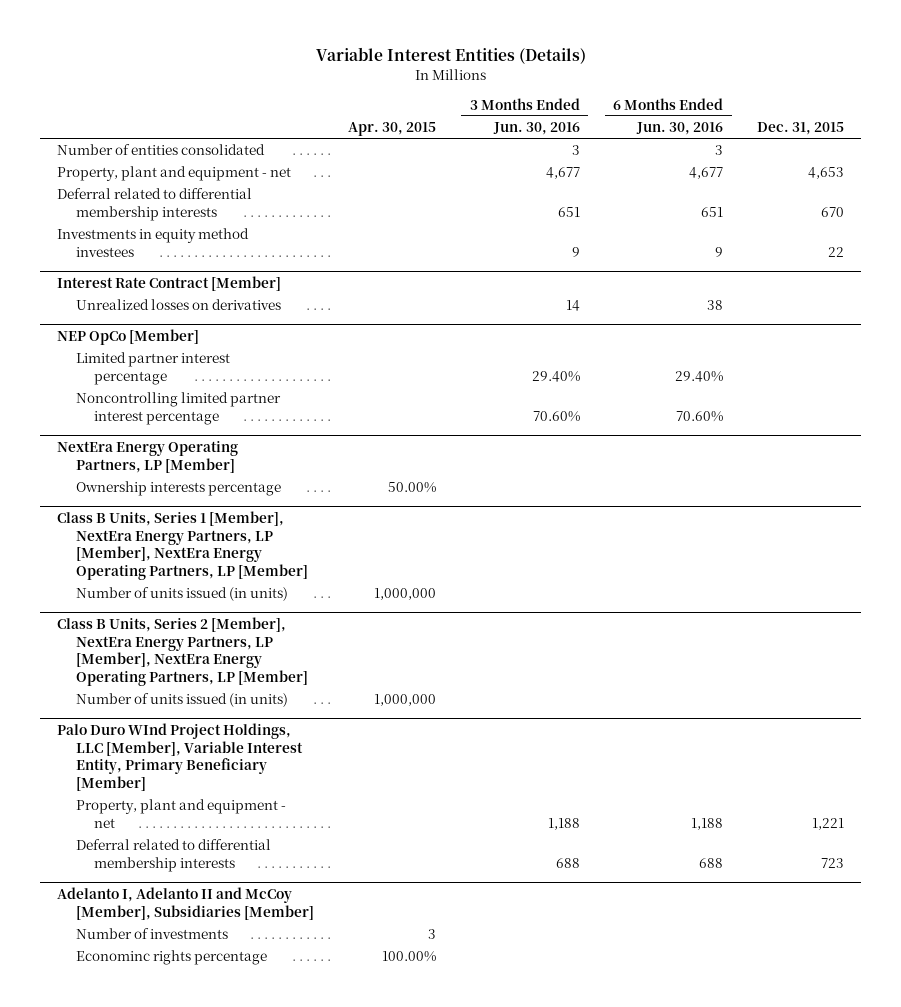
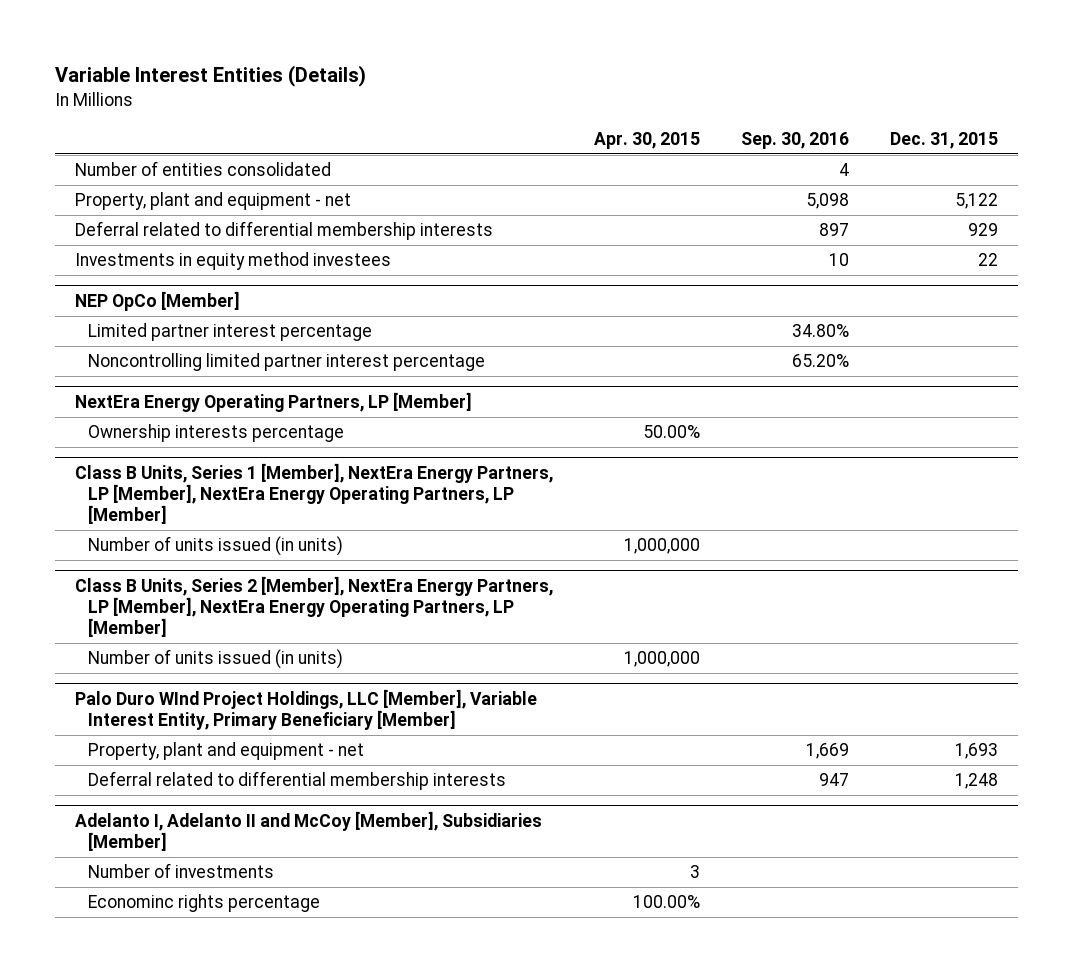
- | Apr. 30, 2015 | 3 Months Ended Jun. 30, 2016 | 6 Months Ended Jun. 30, 2016 | Dec. 31, 2015
+ | Apr. 30, 2015 | Sep. 30, 2016 | Dec. 31, 2015
- Property, plant and equipment - net | | 4,677 | 4,677 | 4,653
- Deferral related to differential membership interests | | 651 | 651 | 670
+ Property, plant and equipment - net | | 5,098 | 5,122
+ Deferral related to differential membership interests | | 897 | 929
- Interest Rate Contract [Member]
- Unrealized losses on derivatives | | 14 | 38 |
@ Palo Duro WInd Project Holdings, LLC [Member], Variable Interest Entity, Primary Beneficiary [Member]
- Property, plant and equipment - net | | 1,188 | 1,188 | 1,221
- Deferral related to differential membership interests | | 688 | 688 | 723
+ Property, plant and equipment - net | | 1,669 | 1,693
+ Deferral related to differential membership interests | | 947 | 1,248

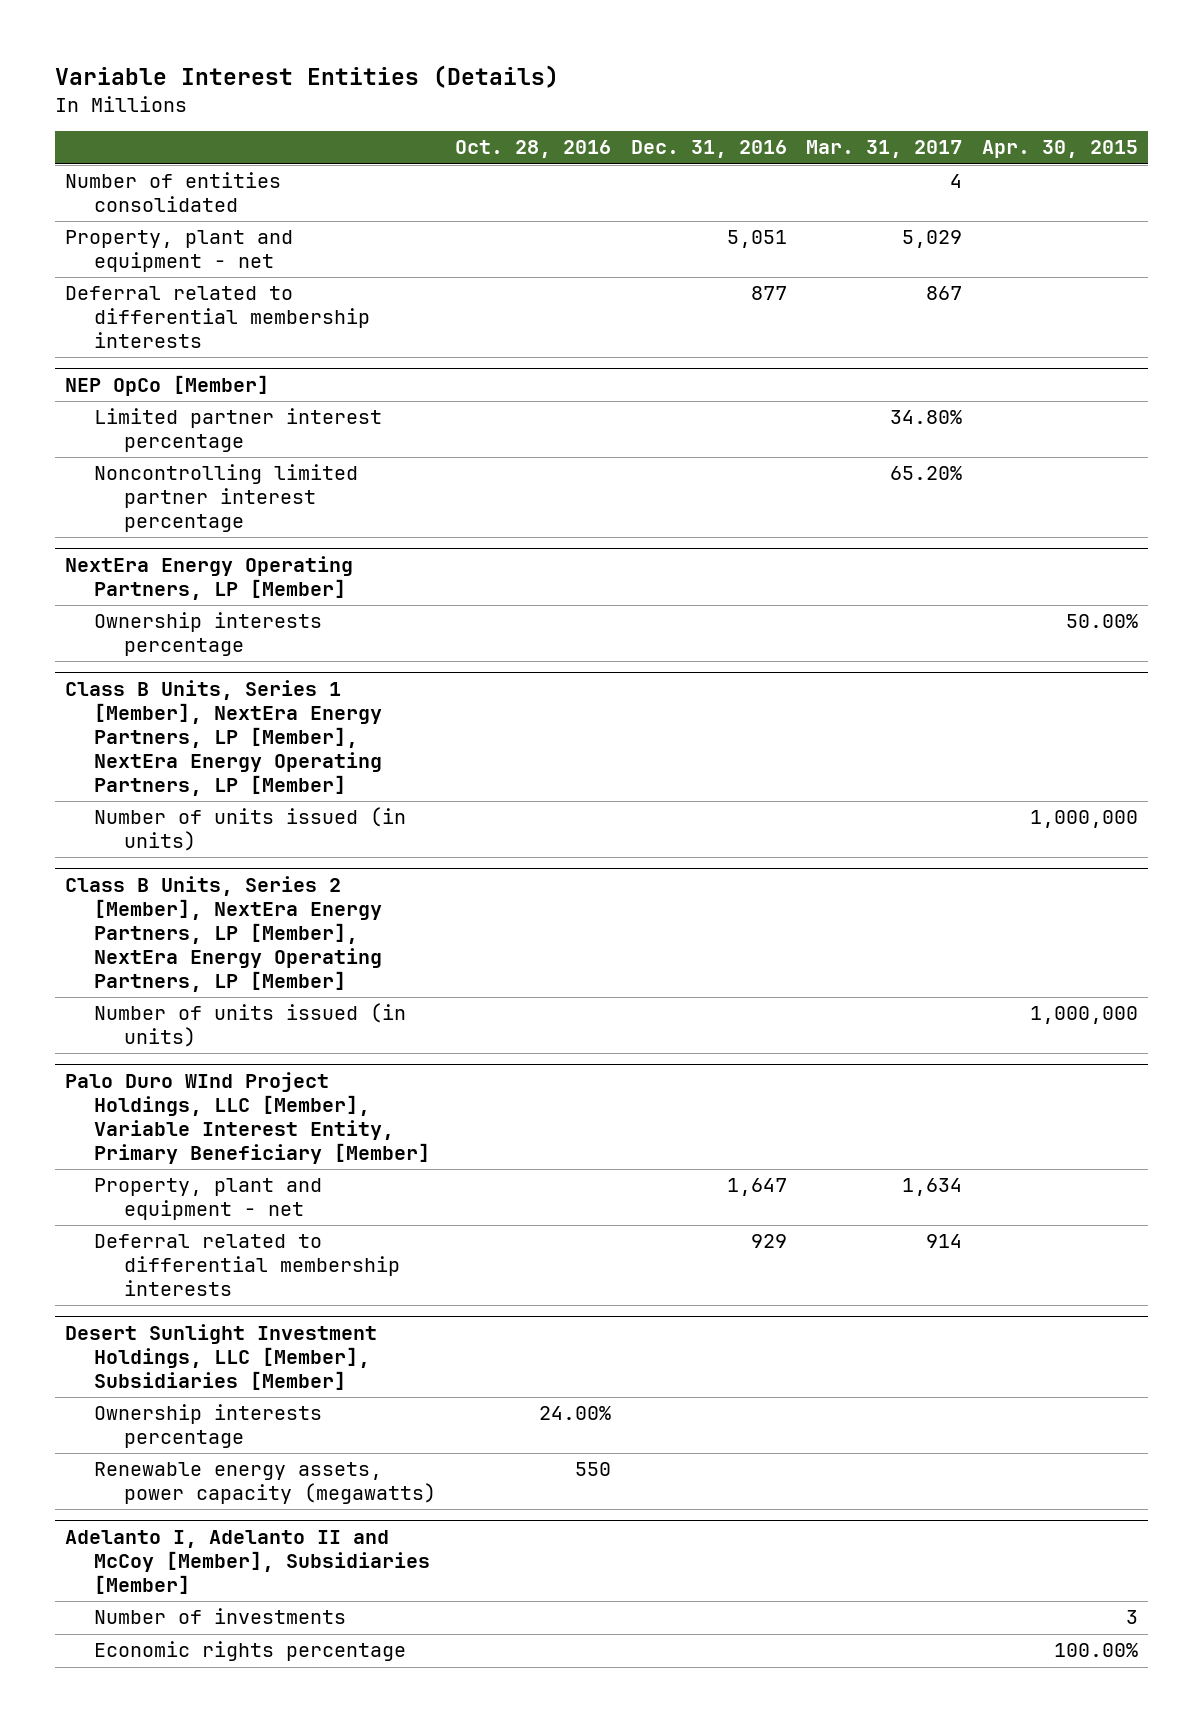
- | Apr. 30, 2015 | Sep. 30, 2016 | Dec. 31, 2015
+ | Oct. 28, 2016 | Dec. 31, 2016 | Mar. 31, 2017 | Apr. 30, 2015
- Investments in equity method investees | | 10 | 22
+ Desert Sunlight Investment Holdings, LLC [Member], Subsidiaries [Member]
+ Ownership interests percentage | 24.00% | | |
+ Renewable energy assets, power capacity (megawatts) | 550 | | |
@ Adelanto I, Adelanto II and McCoy [Member], Subsidiaries [Member]
- Econominc rights percentage | 100.00% | |
+ Economic rights percentage | | | | 100.00%

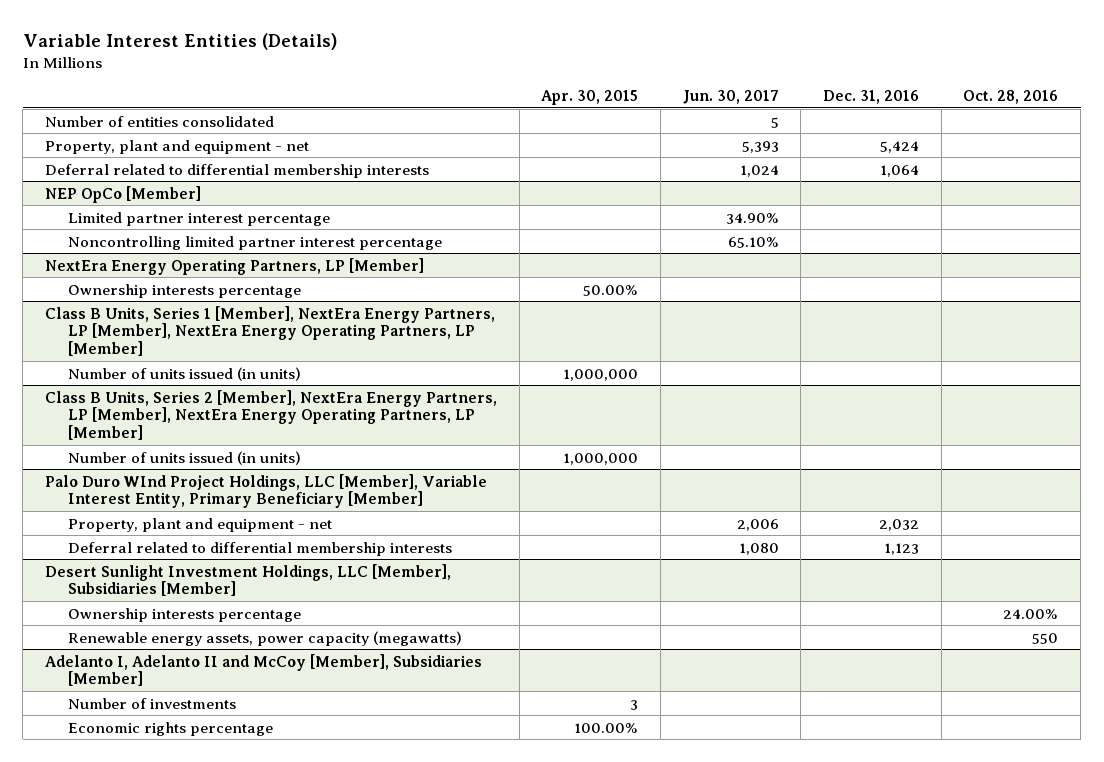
- | Oct. 28, 2016 | Dec. 31, 2016 | Mar. 31, 2017 | Apr. 30, 2015
+ | Apr. 30, 2015 | Jun. 30, 2017 | Dec. 31, 2016 | Oct. 28, 2016
- Property, plant and equipment - net | | 5,051 | 5,029 |
- Deferral related to differential membership interests | | 877 | 867 |
+ Property, plant and equipment - net | | 5,393 | 5,424 |
+ Deferral related to differential membership interests | | 1,024 | 1,064 |
@ Palo Duro WInd Project Holdings, LLC [Member], Variable Interest Entity, Primary Beneficiary [Member]
- Property, plant and equipment - net | | 1,647 | 1,634 |
- Deferral related to differential membership interests | | 929 | 914 |
+ Property, plant and equipment - net | | 2,006 | 2,032 |
+ Deferral related to differential membership interests | | 1,080 | 1,123 |

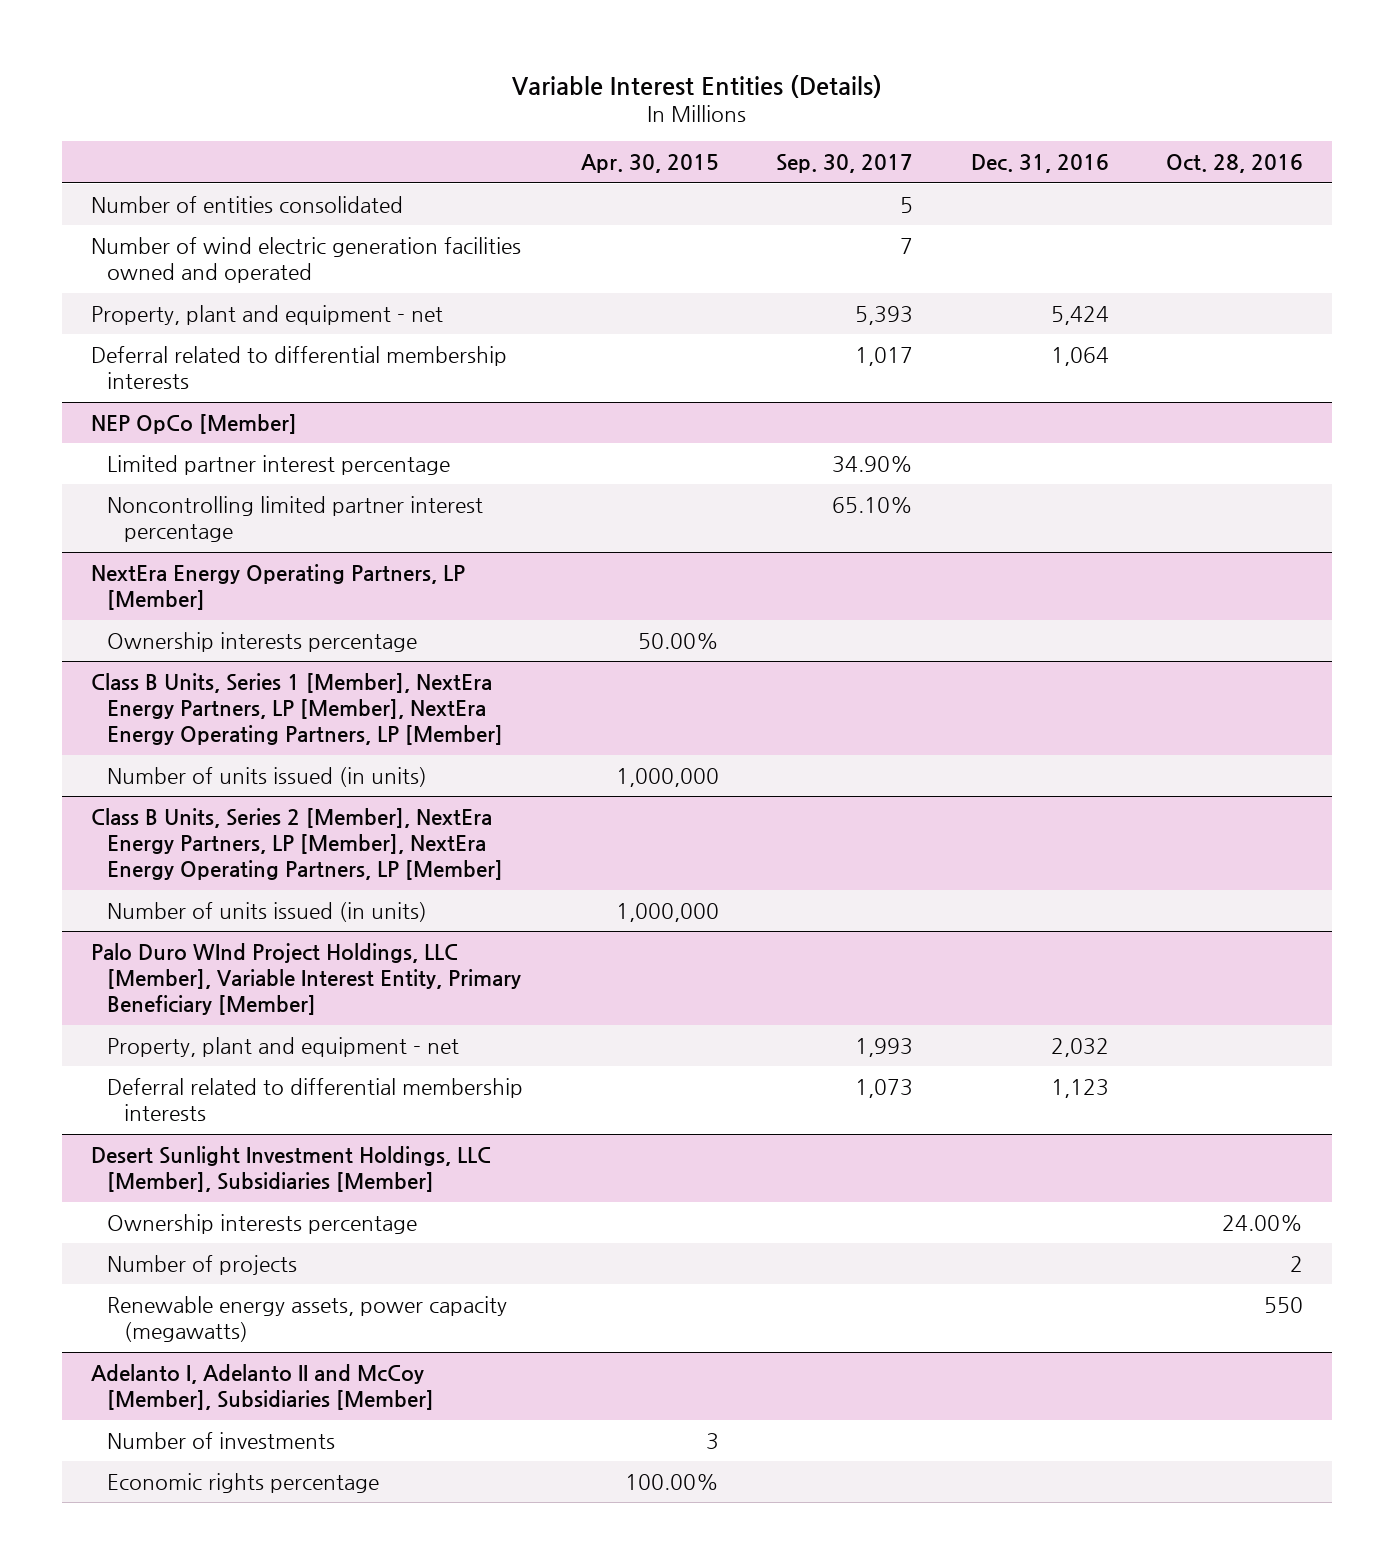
- | Apr. 30, 2015 | Jun. 30, 2017 | Dec. 31, 2016 | Oct. 28, 2016
+ | Apr. 30, 2015 | Sep. 30, 2017 | Dec. 31, 2016 | Oct. 28, 2016
+ Number of wind electric generation facilities owned and operated | | 7 | |
@ Desert Sunlight Investment Holdings, LLC [Member], Subsidiaries [Member]
+ Number of projects | | | | 2

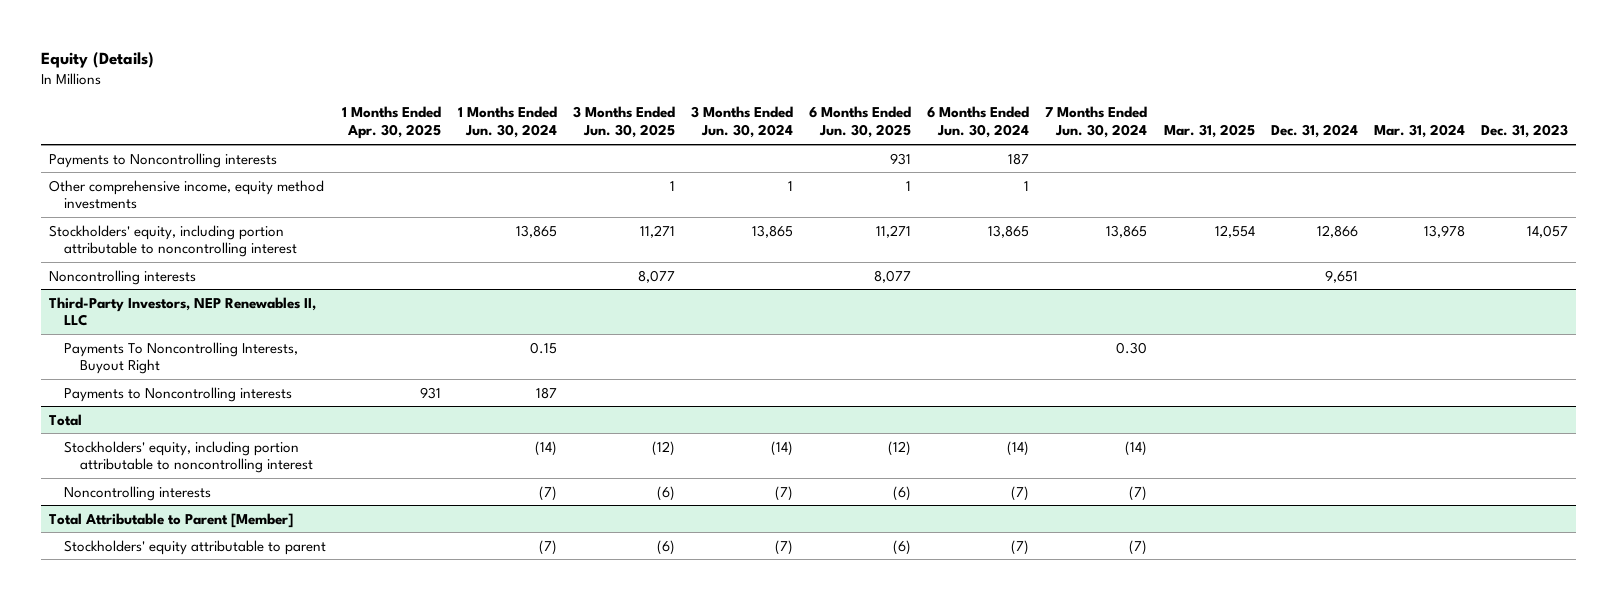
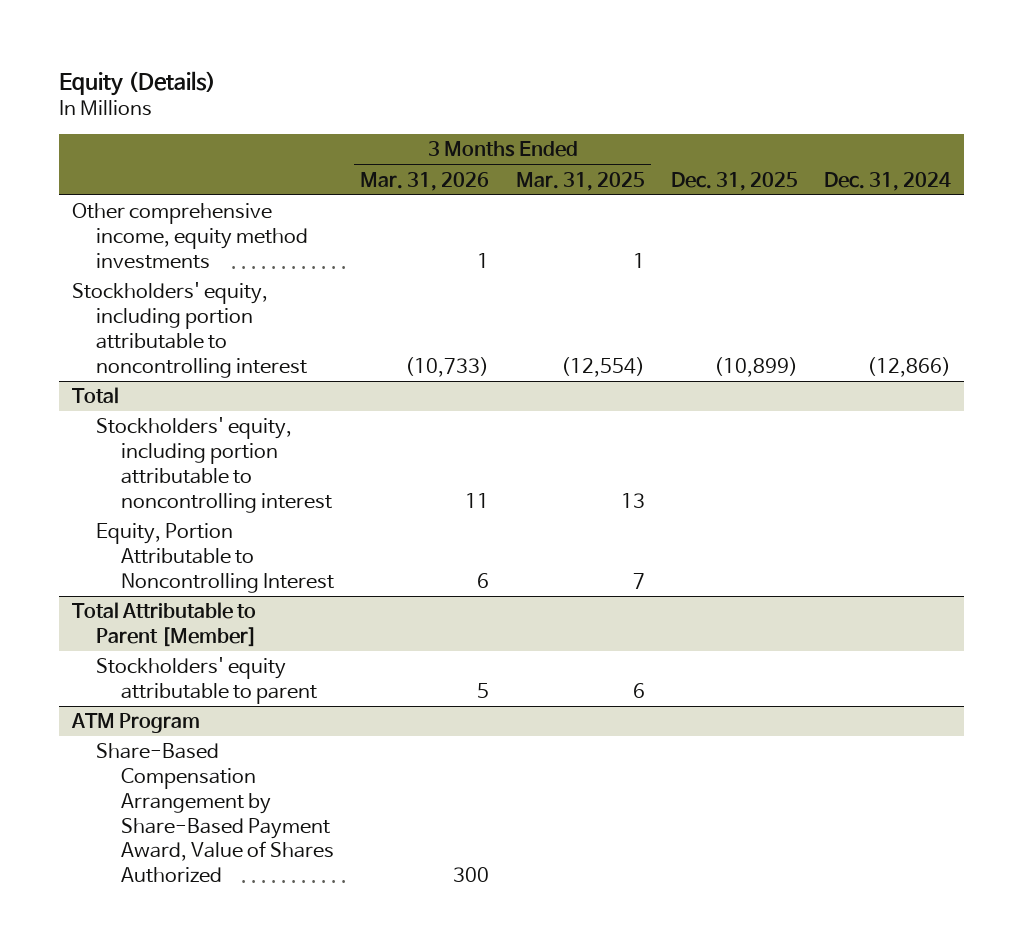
- | 1 Months Ended Apr. 30, 2025 | 1 Months Ended Jun. 30, 2024 | 3 Months Ended Jun. 30, 2025 | 3 Months Ended Jun. 30, 2024 | 6 Months Ended Jun. 30, 2025 | 6 Months Ended Jun. 30, 2024 | 7 Months Ended Jun. 30, 2024 | Mar. 31, 2025 | Dec. 31, 2024 | Mar. 31, 2024 | Dec. 31, 2023
+ | 3 Months Ended Mar. 31, 2026 | 3 Months Ended Mar. 31, 2025 | Dec. 31, 2025 | Dec. 31, 2024
- Payments to Noncontrolling interests | | | | | 931 | 187 | | | | |
- Stockholders' equity, including portion attributable to noncontrolling interest | | 13,865 | 11,271 | 13,865 | 11,271 | 13,865 | 13,865 | 12,554 | 12,866 | 13,978 | 14,057
- Noncontrolling interests | | | 8,077 | | 8,077 | | | | 9,651 | |
- Third-Party Investors, NEP Renewables II, LLC
- Payments To Noncontrolling Interests, Buyout Right | | 0.15 | | | | | 0.30 | | | |
- Payments to Noncontrolling interests | 931 | 187 | | | | | | | | |
+ Stockholders' equity, including portion attributable to noncontrolling interest | (10,733) | (12,554) | (10,899) | (12,866)
@ Total
- Noncontrolling interests | | (7) | (6) | (7) | (6) | (7) | (7) | | | |
+ Equity, Portion Attributable to Noncontrolling Interest | 6 | 7 | |
+ ATM Program
+ Share-Based Compensation Arrangement by Share-Based Payment Award, Value of Shares Authorized | 300 | | |

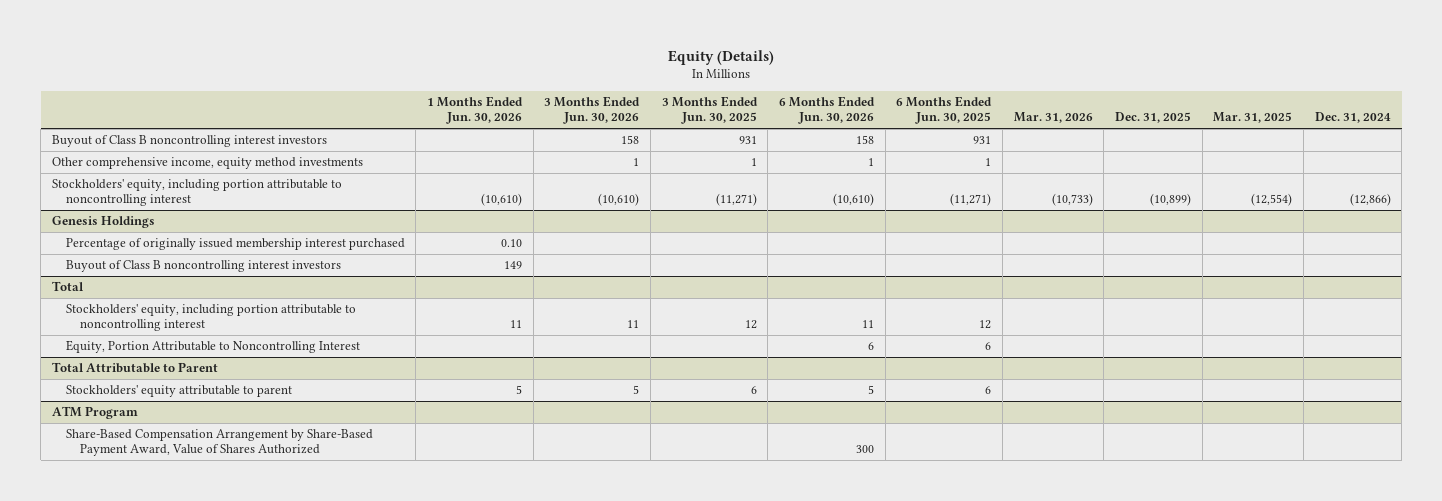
- | 3 Months Ended Mar. 31, 2026 | 3 Months Ended Mar. 31, 2025 | Dec. 31, 2025 | Dec. 31, 2024
+ | 1 Months Ended Jun. 30, 2026 | 3 Months Ended Jun. 30, 2026 | 3 Months Ended Jun. 30, 2025 | 6 Months Ended Jun. 30, 2026 | 6 Months Ended Jun. 30, 2025 | Mar. 31, 2026 | Dec. 31, 2025 | Mar. 31, 2025 | Dec. 31, 2024
+ Buyout of Class B noncontrolling interest investors | | 158 | 931 | 158 | 931 | | | |
+ Genesis Holdings
+ Percentage of originally issued membership interest purchased | 0.10 | | | | | | | |
+ Buyout of Class B noncontrolling interest investors | 149 | | | | | | | |
- Total Attributable to Parent [Member]
+ Total Attributable to Parent

